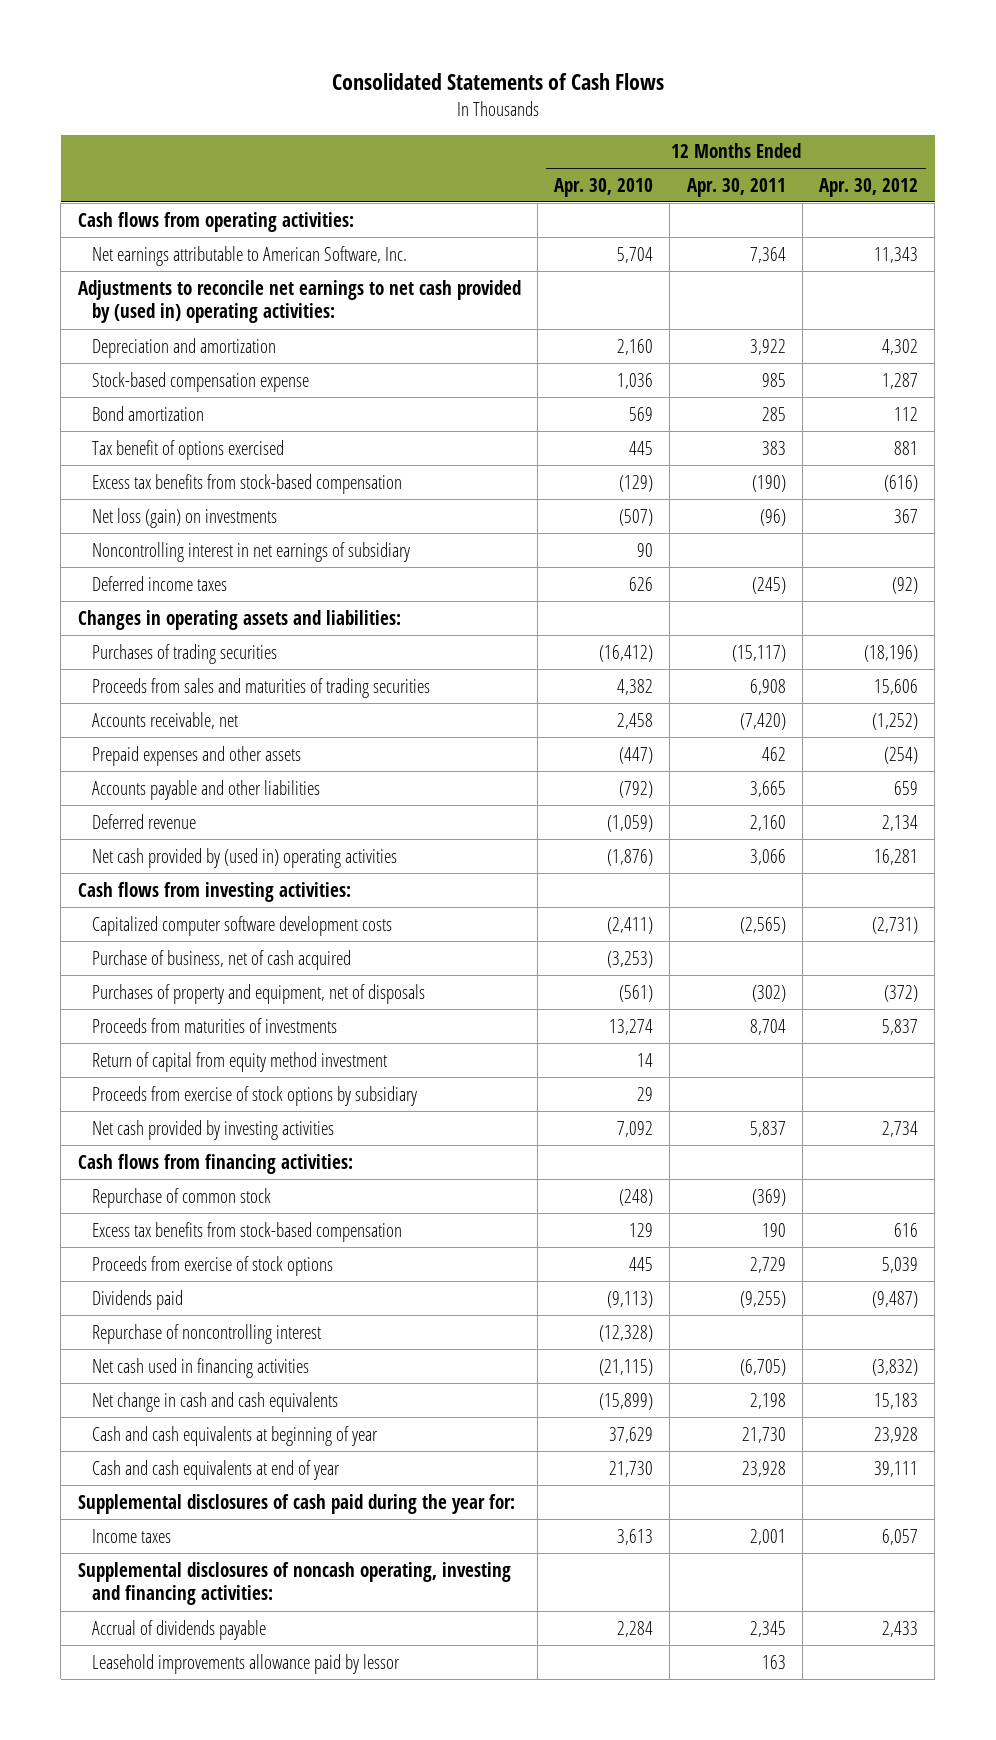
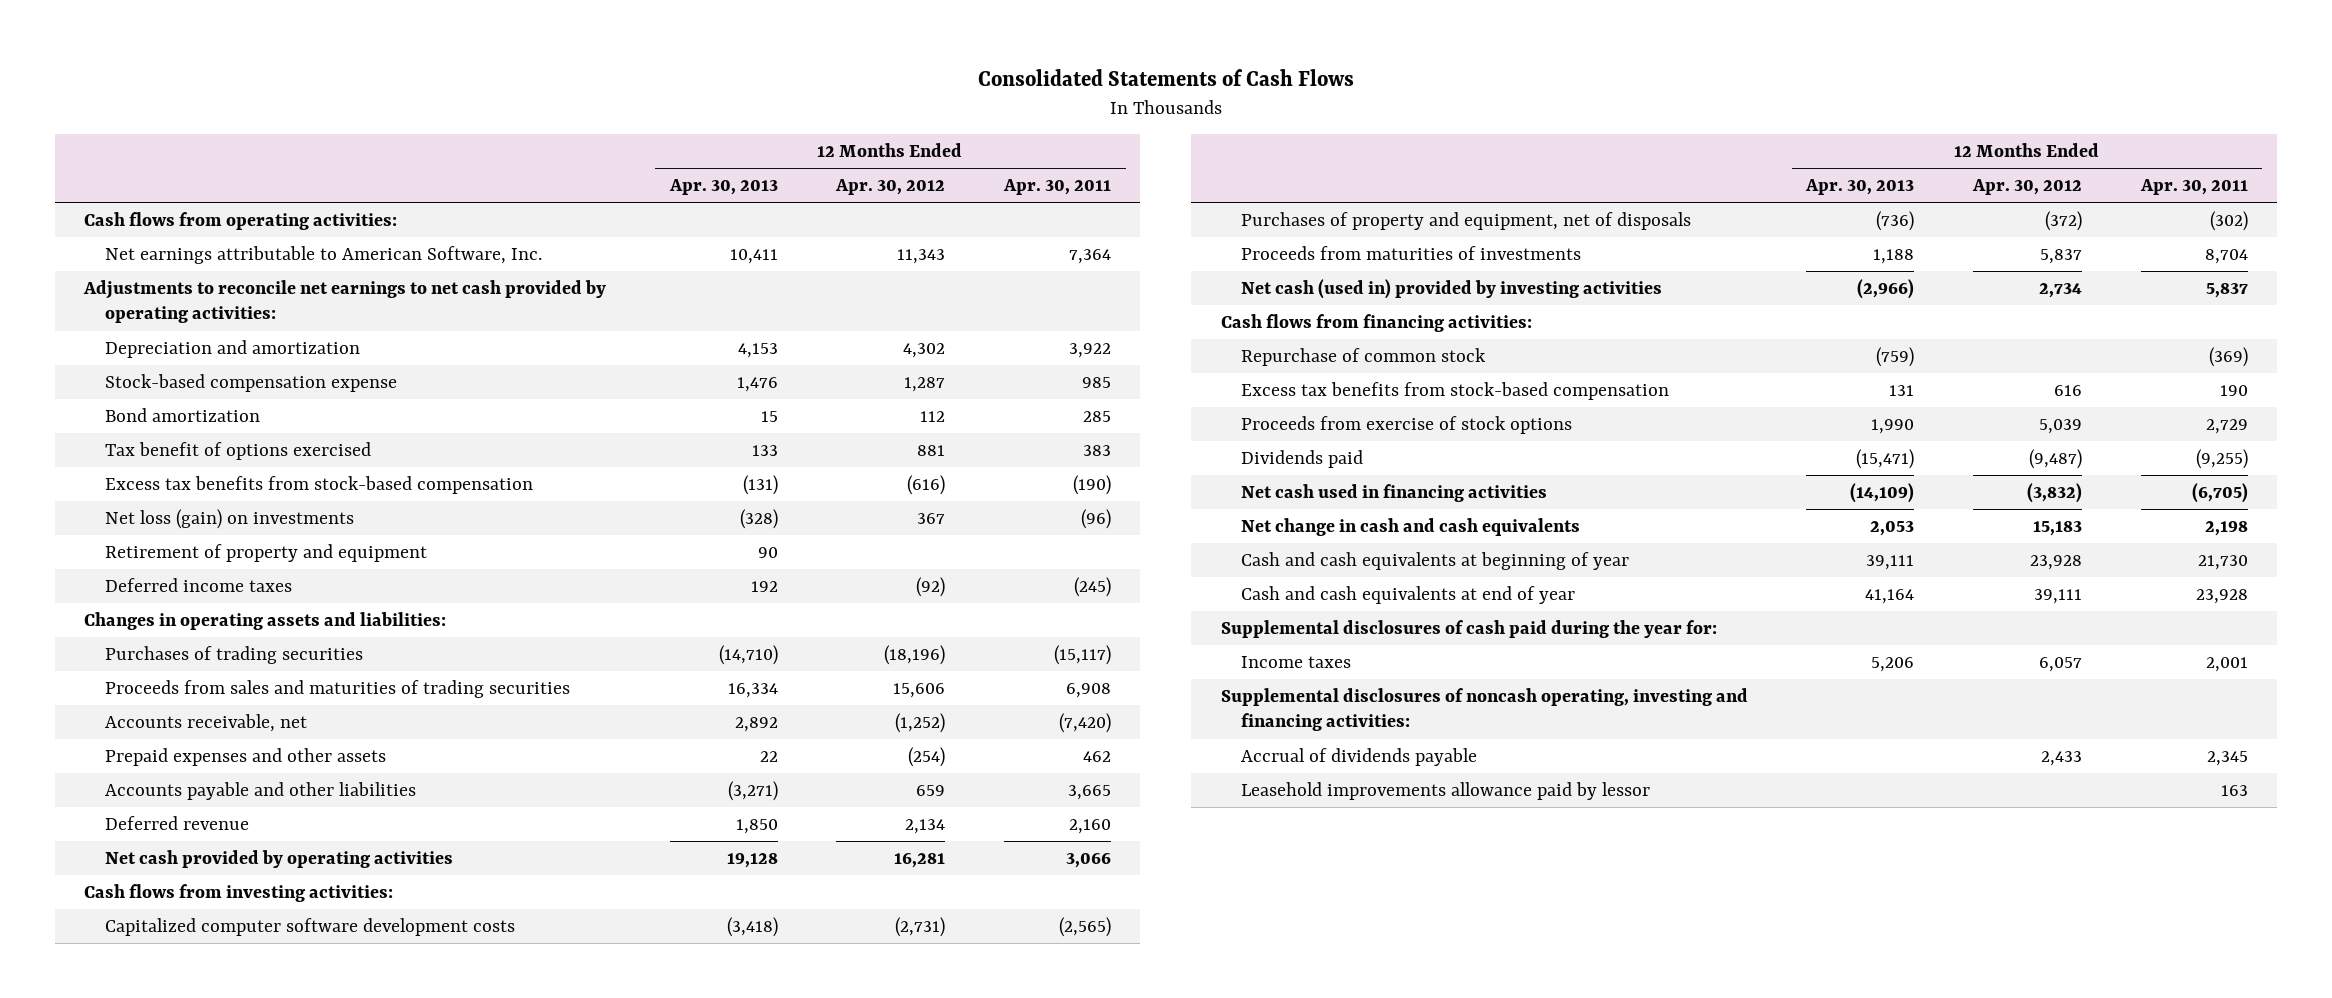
- | 12 Months Ended Apr. 30, 2010 | 12 Months Ended Apr. 30, 2011 | 12 Months Ended Apr. 30, 2012
+ | 12 Months Ended Apr. 30, 2013 | 12 Months Ended Apr. 30, 2012 | 12 Months Ended Apr. 30, 2011
- Adjustments to reconcile net earnings to net cash provided by (used in) operating activities:
+ Adjustments to reconcile net earnings to net cash provided by operating activities:
- Noncontrolling interest in net earnings of subsidiary | 90 | |
+ Retirement of property and equipment | 90 | |
- Net cash provided by (used in) operating activities | (1,876) | 3,066 | 16,281
+ Net cash provided by operating activities | 19,128 | 16,281 | 3,066
- Purchase of business, net of cash acquired | (3,253) | |
- Return of capital from equity method investment | 14 | |
- Proceeds from exercise of stock options by subsidiary | 29 | |
- Net cash provided by investing activities | 7,092 | 5,837 | 2,734
+ Net cash (used in) provided by investing activities | (2,966) | 2,734 | 5,837
- Repurchase of noncontrolling interest | (12,328) | |

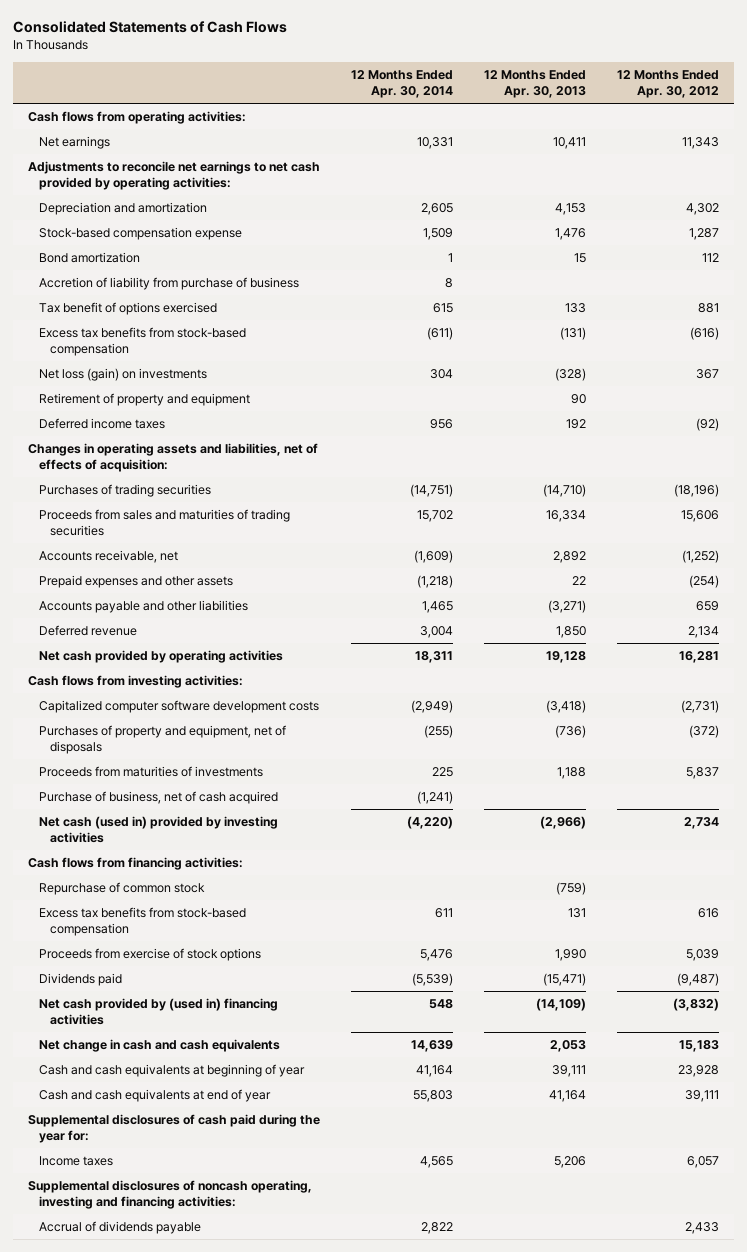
- | 12 Months Ended Apr. 30, 2013 | 12 Months Ended Apr. 30, 2012 | 12 Months Ended Apr. 30, 2011
+ | 12 Months Ended Apr. 30, 2014 | 12 Months Ended Apr. 30, 2013 | 12 Months Ended Apr. 30, 2012
- Net earnings attributable to American Software, Inc. | 10,411 | 11,343 | 7,364
+ Net earnings | 10,331 | 10,411 | 11,343
+ Accretion of liability from purchase of business | 8 | |
- Changes in operating assets and liabilities:
+ Changes in operating assets and liabilities, net of effects of acquisition:
+ Purchase of business, net of cash acquired | (1,241) | |
- Net cash used in financing activities | (14,109) | (3,832) | (6,705)
+ Net cash provided by (used in) financing activities | 548 | (14,109) | (3,832)
- Leasehold improvements allowance paid by lessor | | | 163

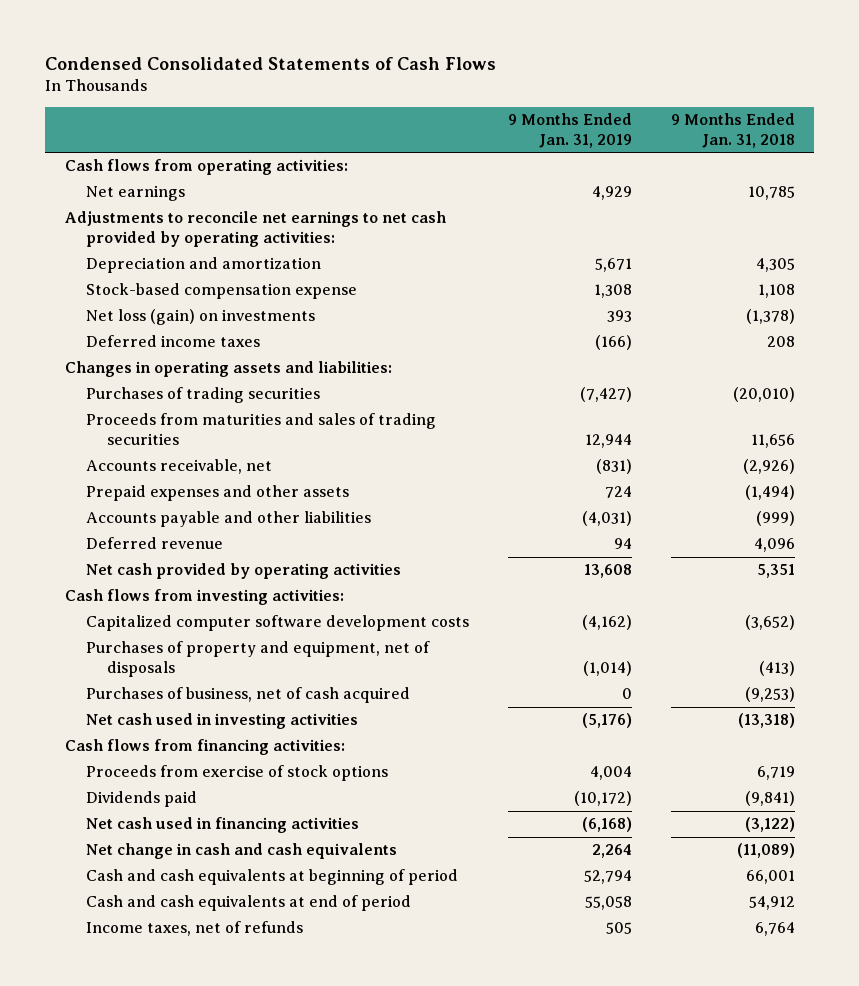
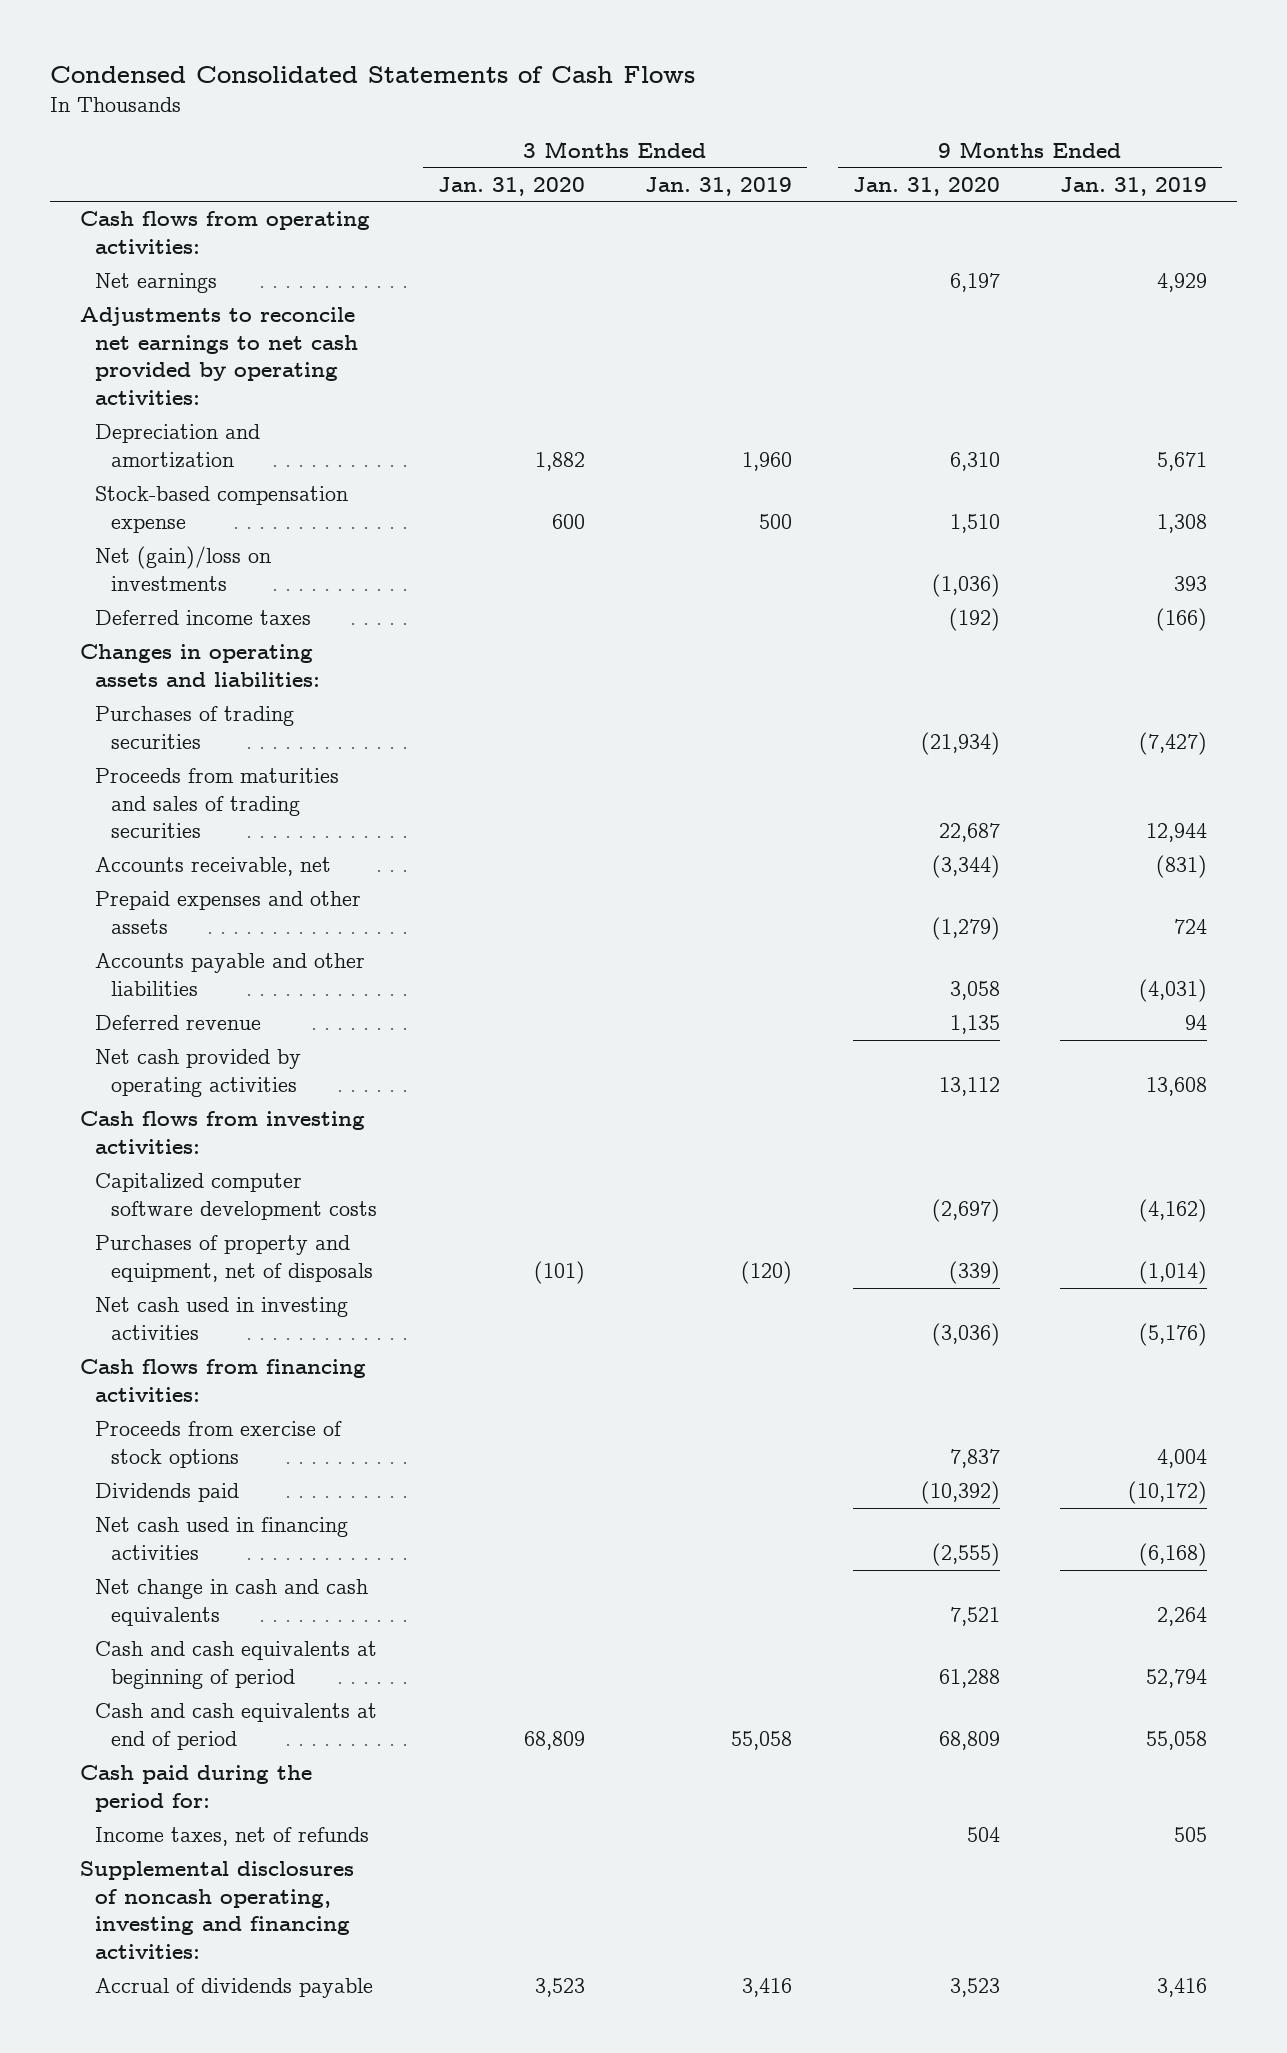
- | 9 Months Ended Jan. 31, 2019 | 9 Months Ended Jan. 31, 2018
+ | 3 Months Ended Jan. 31, 2020 | 3 Months Ended Jan. 31, 2019 | 9 Months Ended Jan. 31, 2020 | 9 Months Ended Jan. 31, 2019
- Net loss (gain) on investments | 393 | (1,378)
+ Net (gain)/loss on investments | | | (1,036) | 393
- Purchases of business, net of cash acquired | 0 | (9,253)
+ Cash paid during the period for:
+ Supplemental disclosures of noncash operating, investing and financing activities:
+ Accrual of dividends payable | 3,523 | 3,416 | 3,523 | 3,416

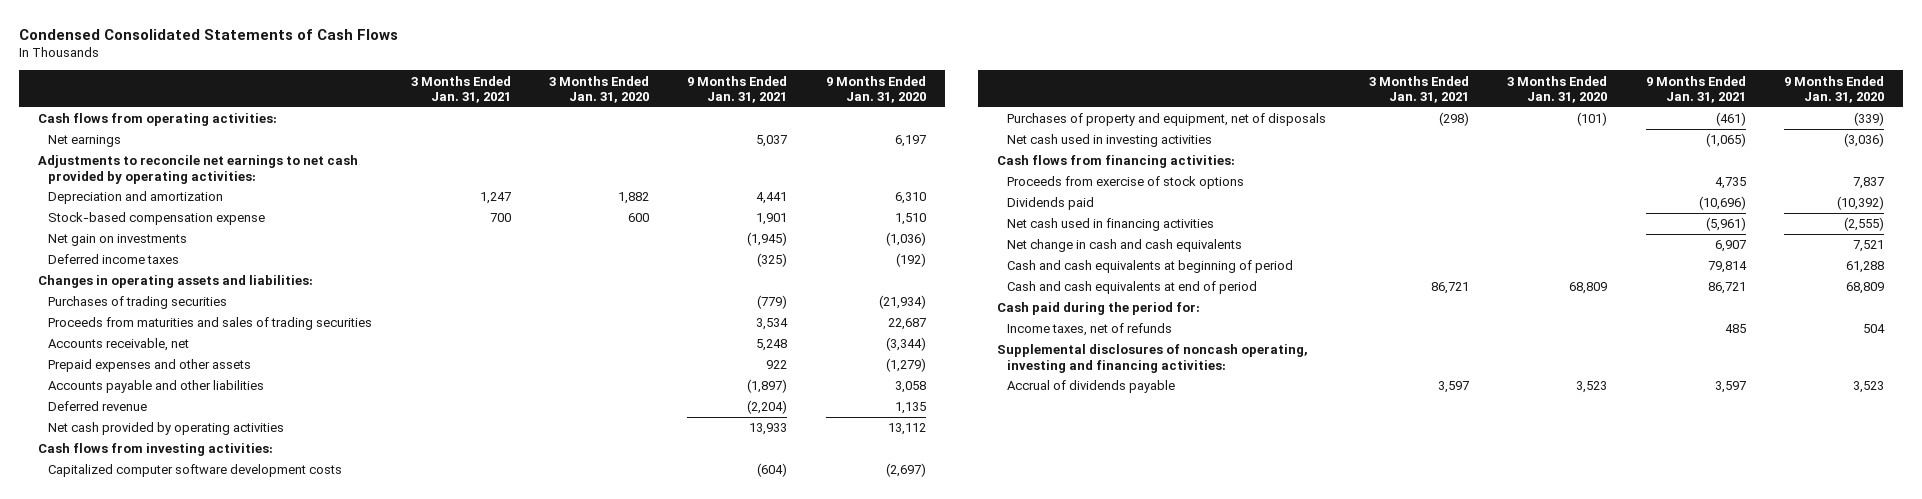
- | 3 Months Ended Jan. 31, 2020 | 3 Months Ended Jan. 31, 2019 | 9 Months Ended Jan. 31, 2020 | 9 Months Ended Jan. 31, 2019
+ | 3 Months Ended Jan. 31, 2021 | 3 Months Ended Jan. 31, 2020 | 9 Months Ended Jan. 31, 2021 | 9 Months Ended Jan. 31, 2020
- Net (gain)/loss on investments | | | (1,036) | 393
+ Net gain on investments | | | (1,945) | (1,036)

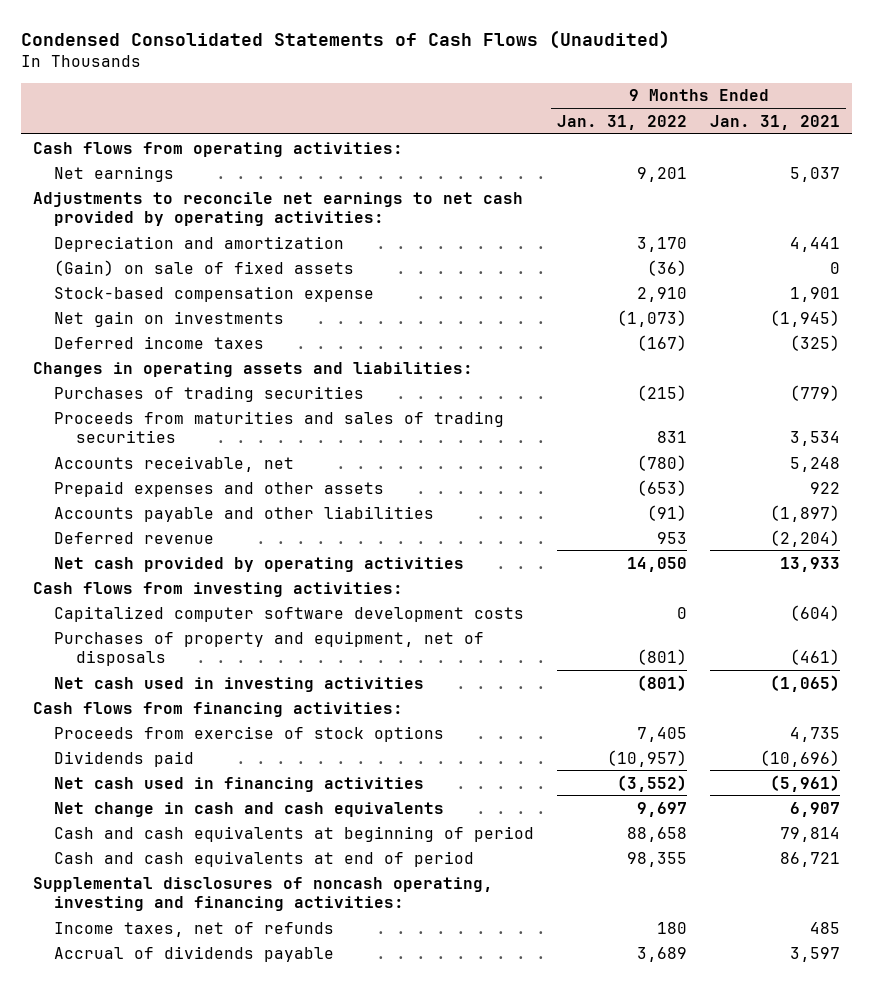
- Condensed Consolidated Statements of Cash Flows
+ Condensed Consolidated Statements of Cash Flows (Unaudited)
- | 3 Months Ended Jan. 31, 2021 | 3 Months Ended Jan. 31, 2020 | 9 Months Ended Jan. 31, 2021 | 9 Months Ended Jan. 31, 2020
+ | 9 Months Ended Jan. 31, 2022 | 9 Months Ended Jan. 31, 2021
+ (Gain) on sale of fixed assets | (36) | 0
- Cash paid during the period for:
moved down: Income taxes, net of refunds | 180 | 485

